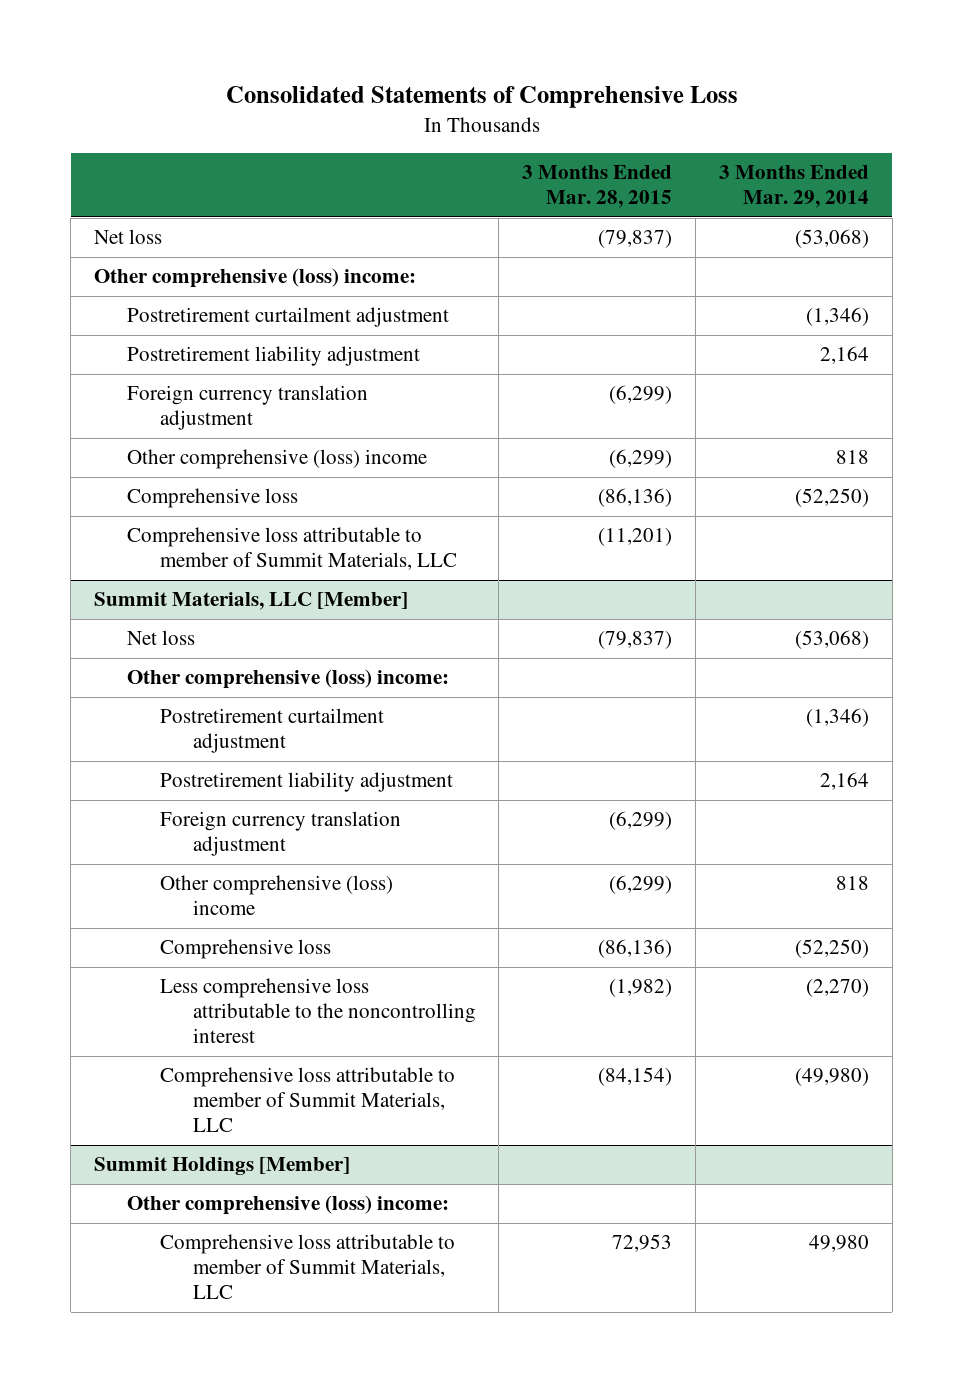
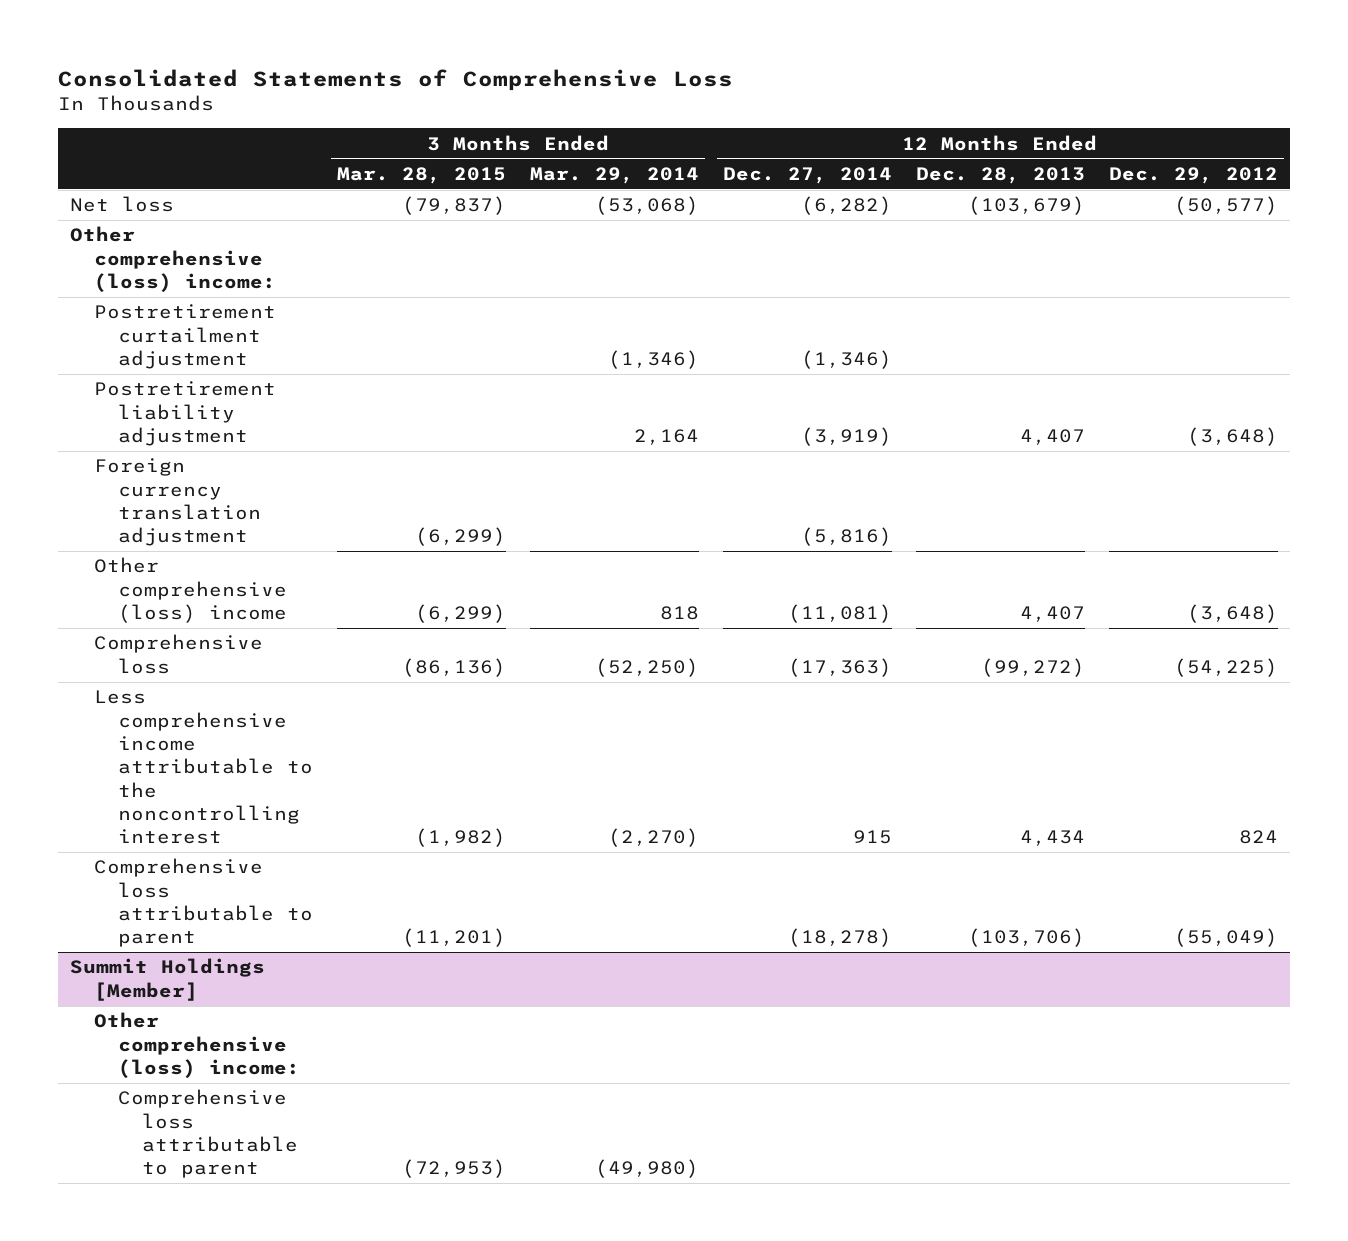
- | 3 Months Ended Mar. 28, 2015 | 3 Months Ended Mar. 29, 2014
+ | 3 Months Ended Mar. 28, 2015 | 3 Months Ended Mar. 29, 2014 | 12 Months Ended Dec. 27, 2014 | 12 Months Ended Dec. 28, 2013 | 12 Months Ended Dec. 29, 2012
- Comprehensive loss attributable to member of Summit Materials, LLC | (11,201) |
- Summit Materials, LLC [Member]
- Net loss | (79,837) | (53,068)
- Other comprehensive (loss) income:
- Postretirement curtailment adjustment | | (1,346)
- Postretirement liability adjustment | | 2,164
- Foreign currency translation adjustment | (6,299) |
- Other comprehensive (loss) income | (6,299) | 818
- Comprehensive loss | (86,136) | (52,250)
- Less comprehensive loss attributable to the noncontrolling interest | (1,982) | (2,270)
- Comprehensive loss attributable to member of Summit Materials, LLC | (84,154) | (49,980)
+ Less comprehensive income attributable to the noncontrolling interest | (1,982) | (2,270) | 915 | 4,434 | 824
+ Comprehensive loss attributable to parent | (11,201) | | (18,278) | (103,706) | (55,049)
@ Summit Holdings [Member]
- Comprehensive loss attributable to member of Summit Materials, LLC | 72,953 | 49,980
+ Comprehensive loss attributable to parent | (72,953) | (49,980) | | |

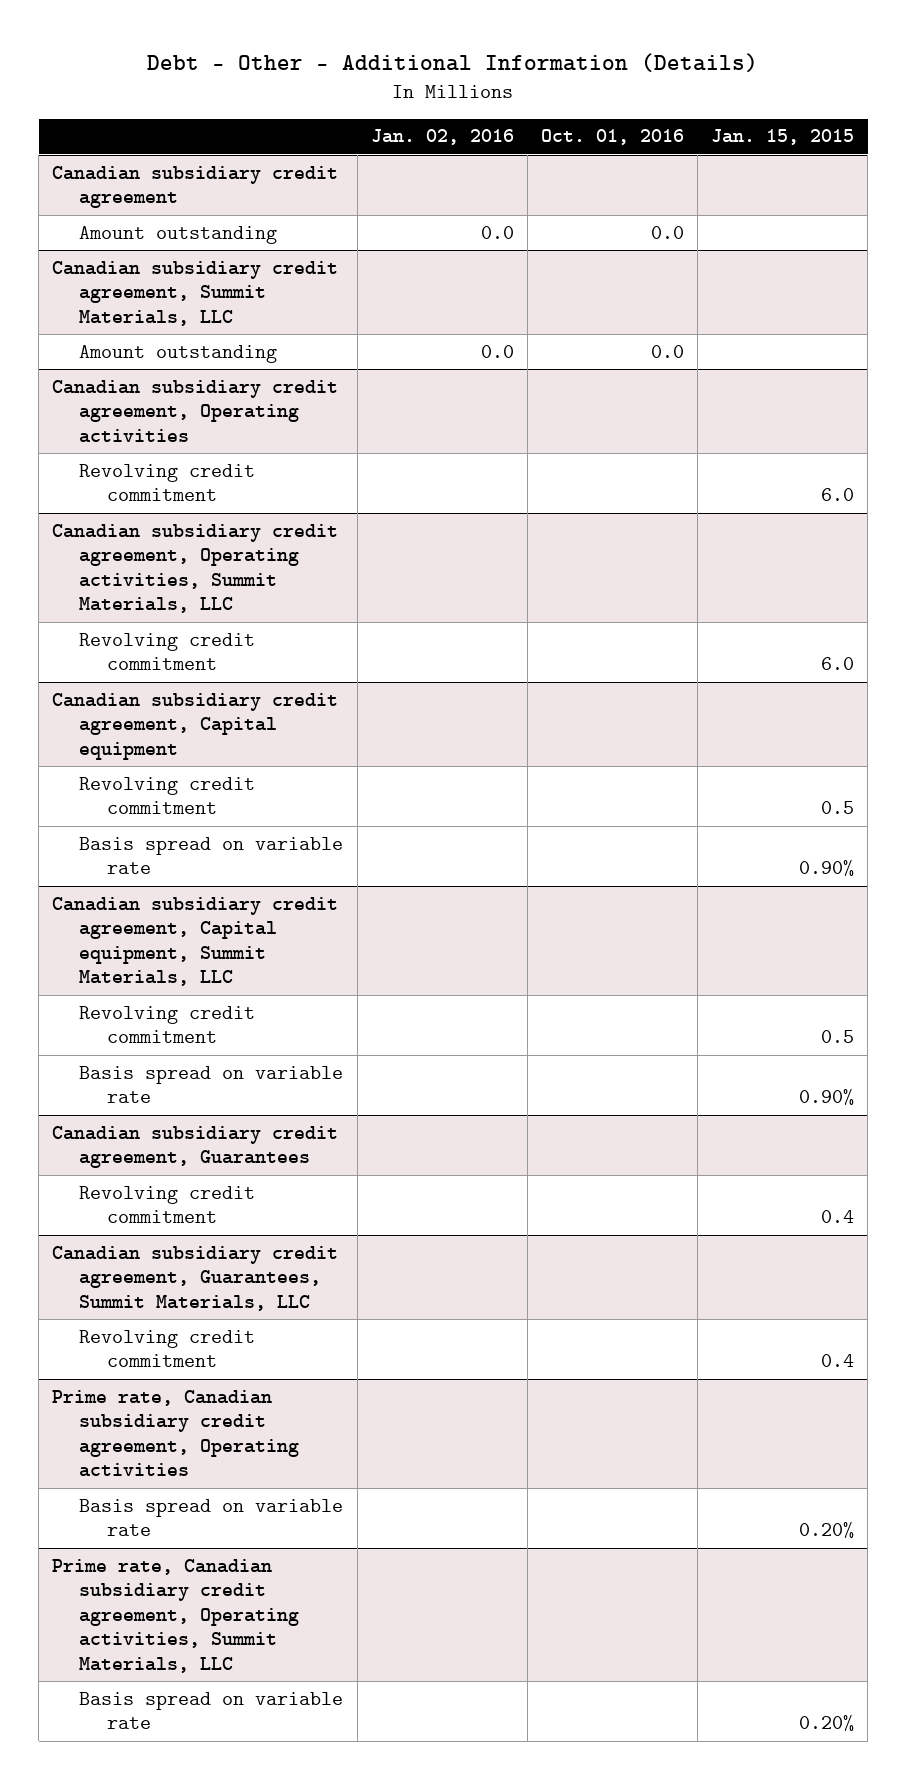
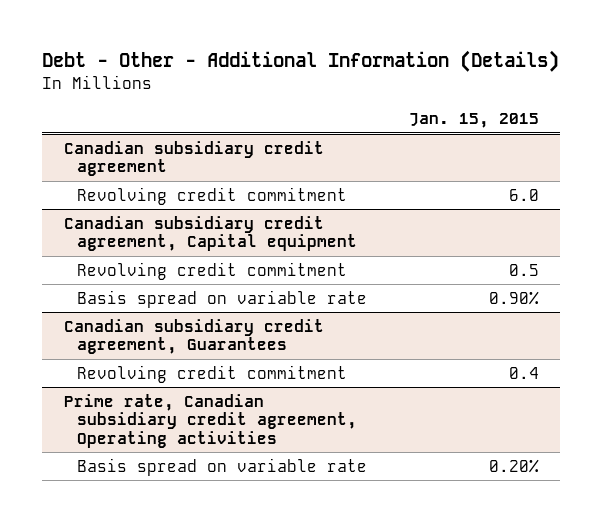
- | Jan. 02, 2016 | Oct. 01, 2016 | Jan. 15, 2015
+ | Jan. 15, 2015
@ Canadian subsidiary credit agreement
- Amount outstanding | 0.0 | 0.0 |
- Canadian subsidiary credit agreement, Summit Materials, LLC
- Amount outstanding | 0.0 | 0.0 |
- Canadian subsidiary credit agreement, Operating activities
- Canadian subsidiary credit agreement, Operating activities, Summit Materials, LLC
- Revolving credit commitment | | | 6.0
- Canadian subsidiary credit agreement, Capital equipment, Summit Materials, LLC
- Revolving credit commitment | | | 0.5
- Basis spread on variable rate | | | 0.90%
- Canadian subsidiary credit agreement, Guarantees, Summit Materials, LLC
- Revolving credit commitment | | | 0.4
- Prime rate, Canadian subsidiary credit agreement, Operating activities, Summit Materials, LLC
- Basis spread on variable rate | | | 0.20%

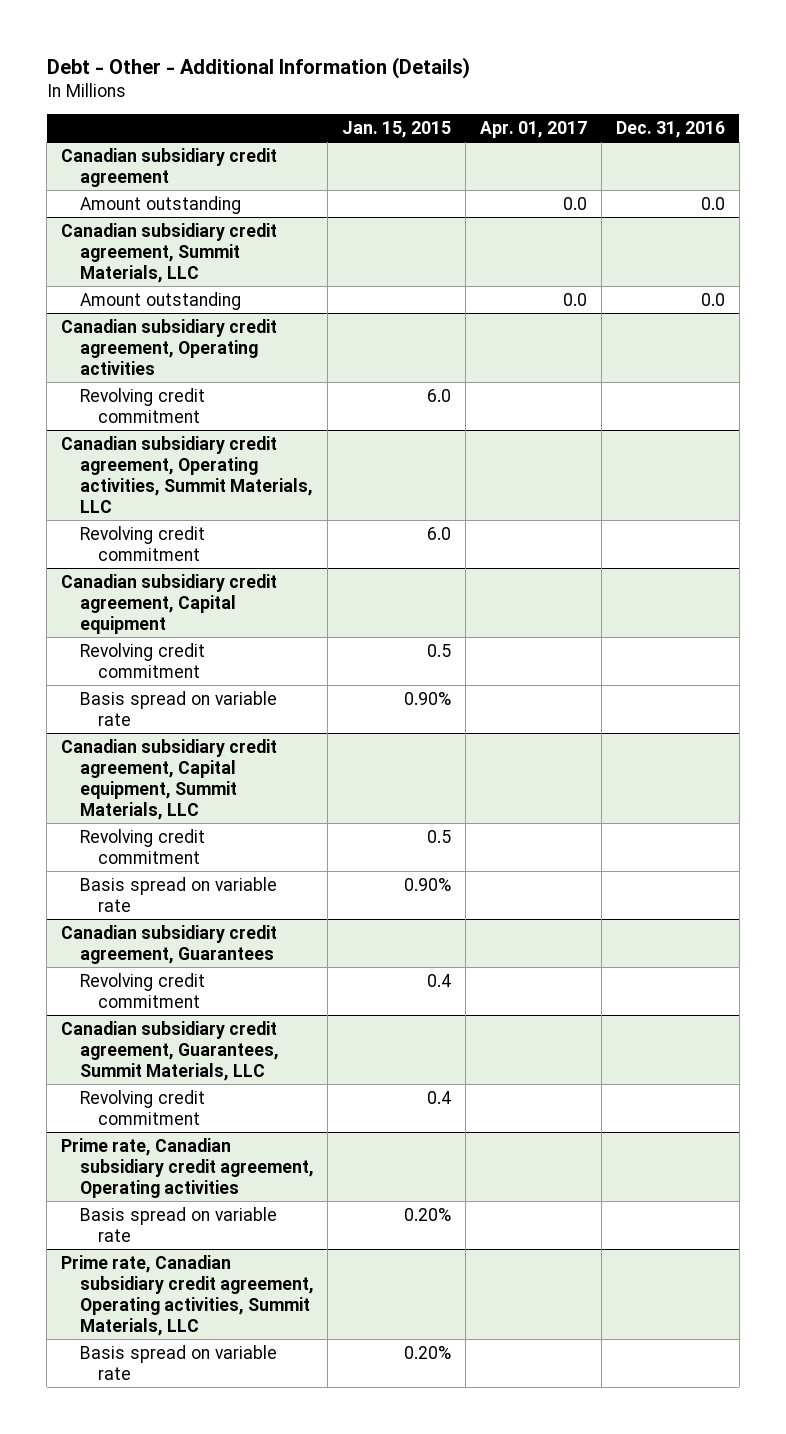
- | Jan. 15, 2015
+ | Jan. 15, 2015 | Apr. 01, 2017 | Dec. 31, 2016
@ Canadian subsidiary credit agreement
+ Amount outstanding | | 0.0 | 0.0
+ Canadian subsidiary credit agreement, Summit Materials, LLC
+ Amount outstanding | | 0.0 | 0.0
+ Canadian subsidiary credit agreement, Operating activities
+ Canadian subsidiary credit agreement, Operating activities, Summit Materials, LLC
+ Revolving credit commitment | 6.0 | |
+ Canadian subsidiary credit agreement, Capital equipment, Summit Materials, LLC
+ Revolving credit commitment | 0.5 | |
+ Basis spread on variable rate | 0.90% | |
+ Canadian subsidiary credit agreement, Guarantees, Summit Materials, LLC
+ Revolving credit commitment | 0.4 | |
+ Prime rate, Canadian subsidiary credit agreement, Operating activities, Summit Materials, LLC
+ Basis spread on variable rate | 0.20% | |

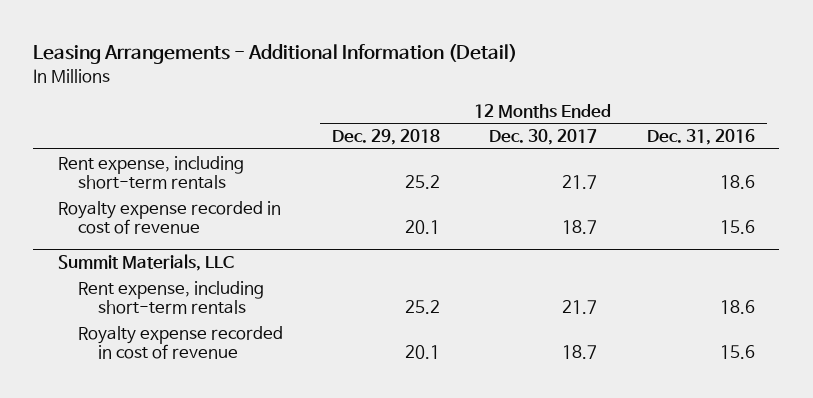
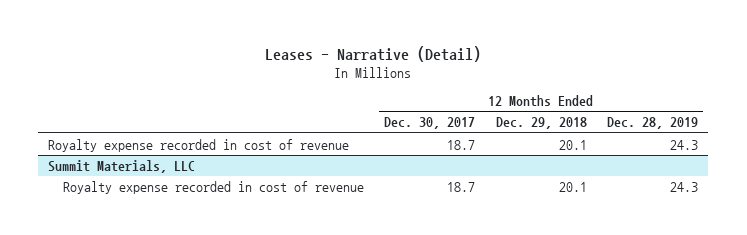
- Leasing Arrangements - Additional Information (Detail)
+ Leases - Narrative (Detail)
- | 12 Months Ended Dec. 29, 2018 | 12 Months Ended Dec. 30, 2017 | 12 Months Ended Dec. 31, 2016
+ | 12 Months Ended Dec. 30, 2017 | 12 Months Ended Dec. 29, 2018 | 12 Months Ended Dec. 28, 2019
- Rent expense, including short-term rentals | 25.2 | 21.7 | 18.6
@ Summit Materials, LLC
- Rent expense, including short-term rentals | 25.2 | 21.7 | 18.6

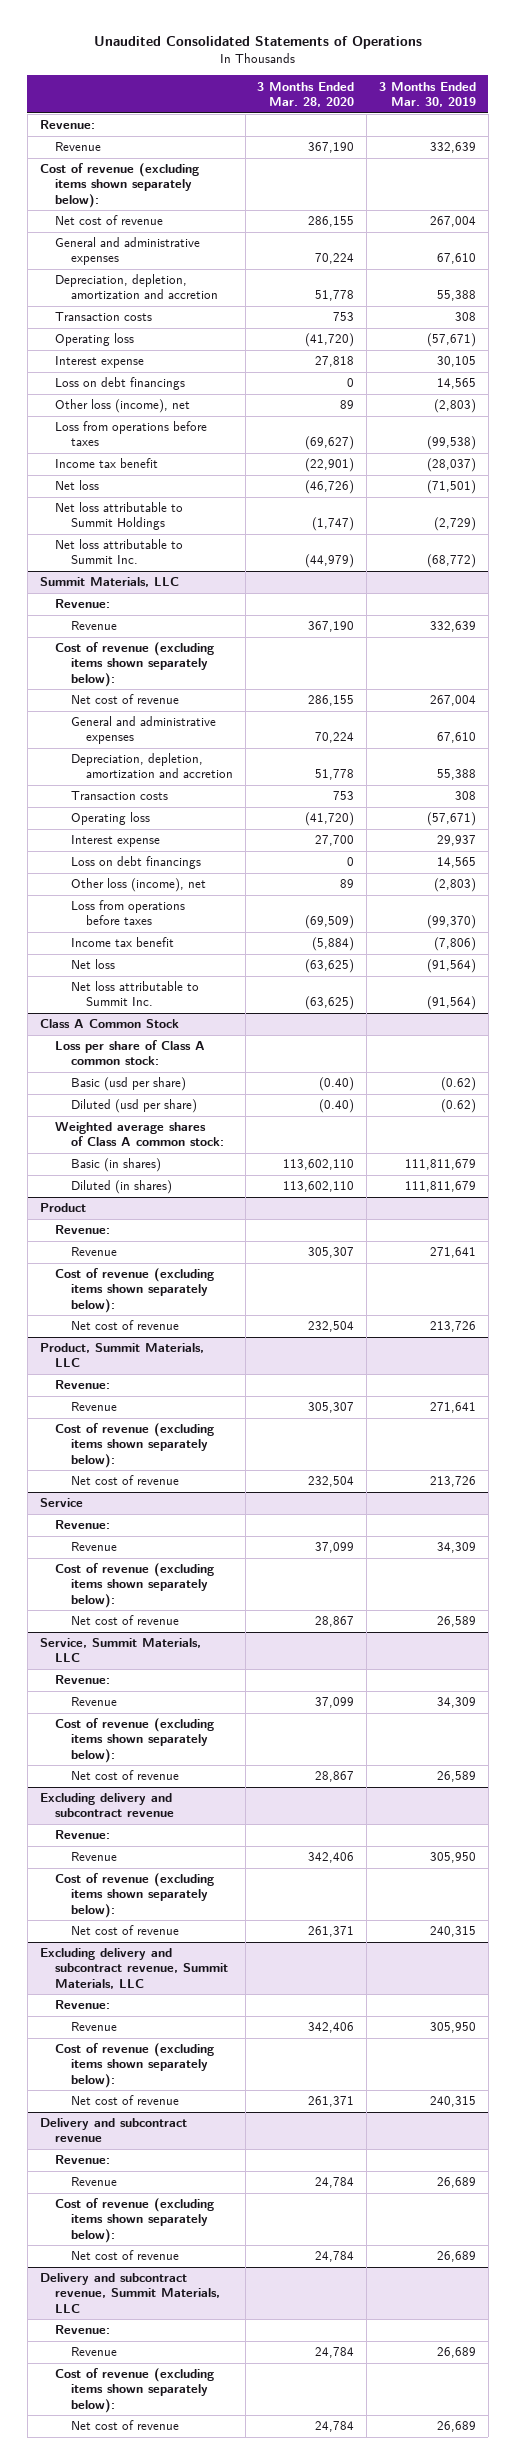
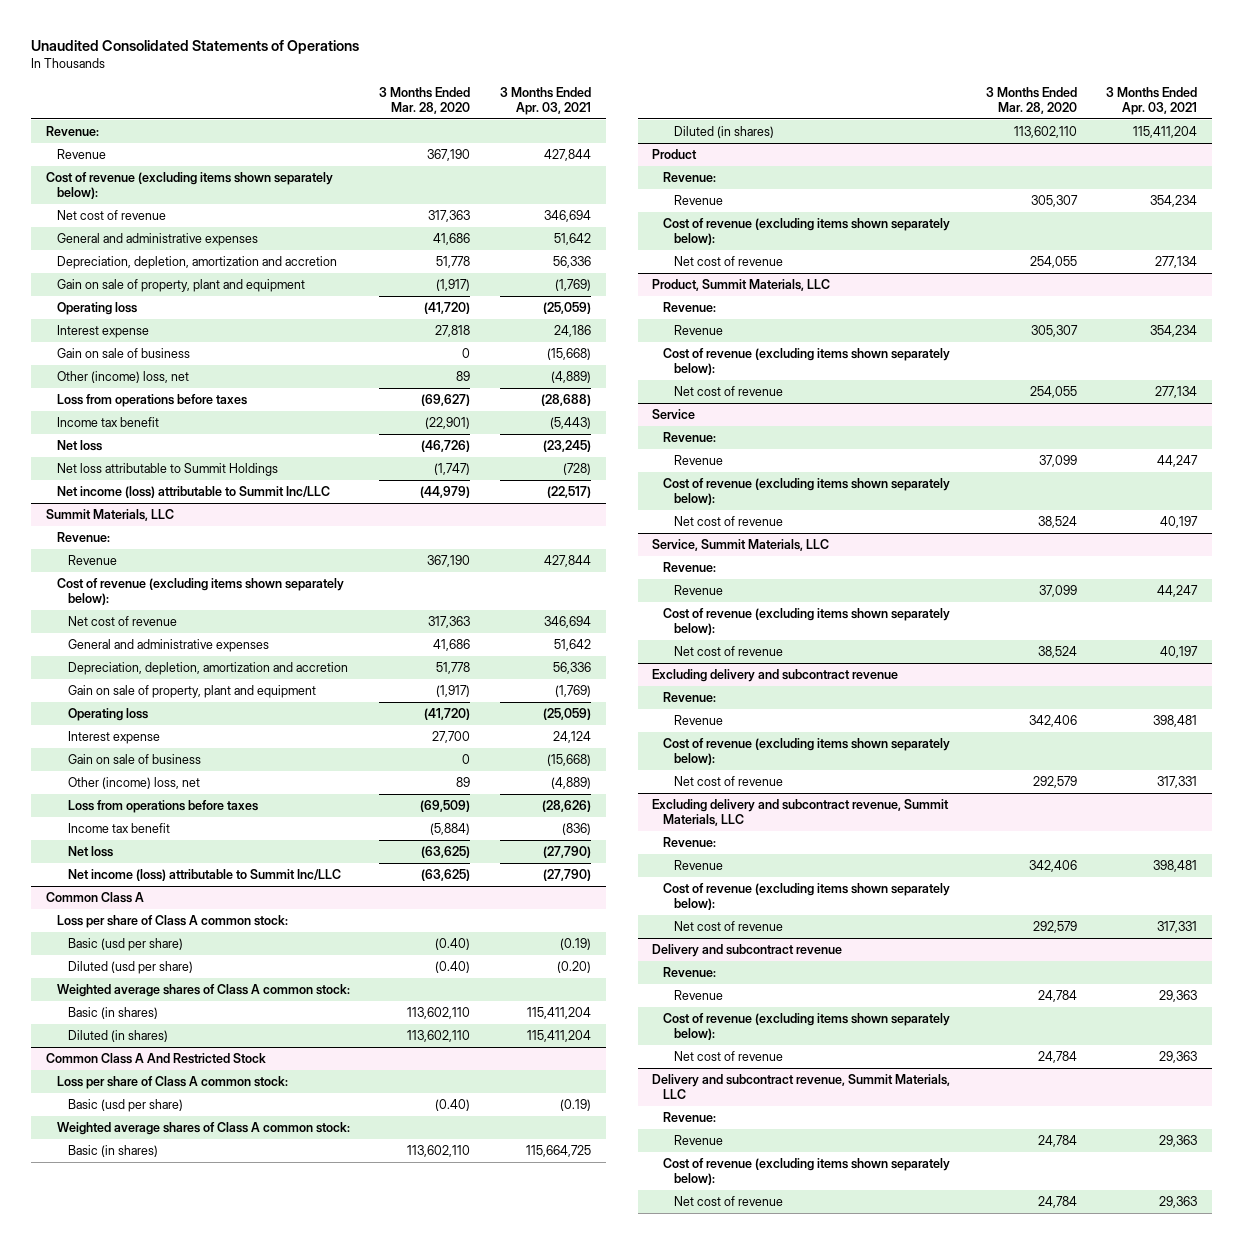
- | 3 Months Ended Mar. 28, 2020 | 3 Months Ended Mar. 30, 2019
+ | 3 Months Ended Mar. 28, 2020 | 3 Months Ended Apr. 03, 2021
- Net cost of revenue | 286,155 | 267,004
- General and administrative expenses | 70,224 | 67,610
+ Net cost of revenue | 317,363 | 346,694
+ General and administrative expenses | 41,686 | 51,642
- Transaction costs | 753 | 308
+ Gain on sale of property, plant and equipment | (1,917) | (1,769)
- Loss on debt financings | 0 | 14,565
- Other loss (income), net | 89 | (2,803)
+ Gain on sale of business | 0 | (15,668)
+ Other (income) loss, net | 89 | (4,889)
- Net loss attributable to Summit Inc. | (44,979) | (68,772)
+ Net income (loss) attributable to Summit Inc/LLC | (44,979) | (22,517)
@ Summit Materials, LLC
- Net cost of revenue | 286,155 | 267,004
- General and administrative expenses | 70,224 | 67,610
+ Net cost of revenue | 317,363 | 346,694
+ General and administrative expenses | 41,686 | 51,642
- Transaction costs | 753 | 308
+ Gain on sale of property, plant and equipment | (1,917) | (1,769)
- Loss on debt financings | 0 | 14,565
- Other loss (income), net | 89 | (2,803)
+ Gain on sale of business | 0 | (15,668)
+ Other (income) loss, net | 89 | (4,889)
- Net loss attributable to Summit Inc. | (63,625) | (91,564)
- Class A Common Stock
@ Summit Materials, LLC
+ Net income (loss) attributable to Summit Inc/LLC | (63,625) | (27,790)
+ Common Class A
+ Common Class A And Restricted Stock
+ Loss per share of Class A common stock:
+ Basic (usd per share) | (0.40) | (0.19)
+ Weighted average shares of Class A common stock:
+ Basic (in shares) | 113,602,110 | 115,664,725
+ Diluted (in shares) | 113,602,110 | 115,411,204
@ Product
- Net cost of revenue | 232,504 | 213,726
+ Net cost of revenue | 254,055 | 277,134
@ Product, Summit Materials, LLC
- Net cost of revenue | 232,504 | 213,726
+ Net cost of revenue | 254,055 | 277,134
@ Service
- Net cost of revenue | 28,867 | 26,589
+ Net cost of revenue | 38,524 | 40,197
@ Service, Summit Materials, LLC
- Net cost of revenue | 28,867 | 26,589
+ Net cost of revenue | 38,524 | 40,197
@ Excluding delivery and subcontract revenue
- Net cost of revenue | 261,371 | 240,315
+ Net cost of revenue | 292,579 | 317,331
@ Excluding delivery and subcontract revenue, Summit Materials, LLC
- Net cost of revenue | 261,371 | 240,315
+ Net cost of revenue | 292,579 | 317,331

